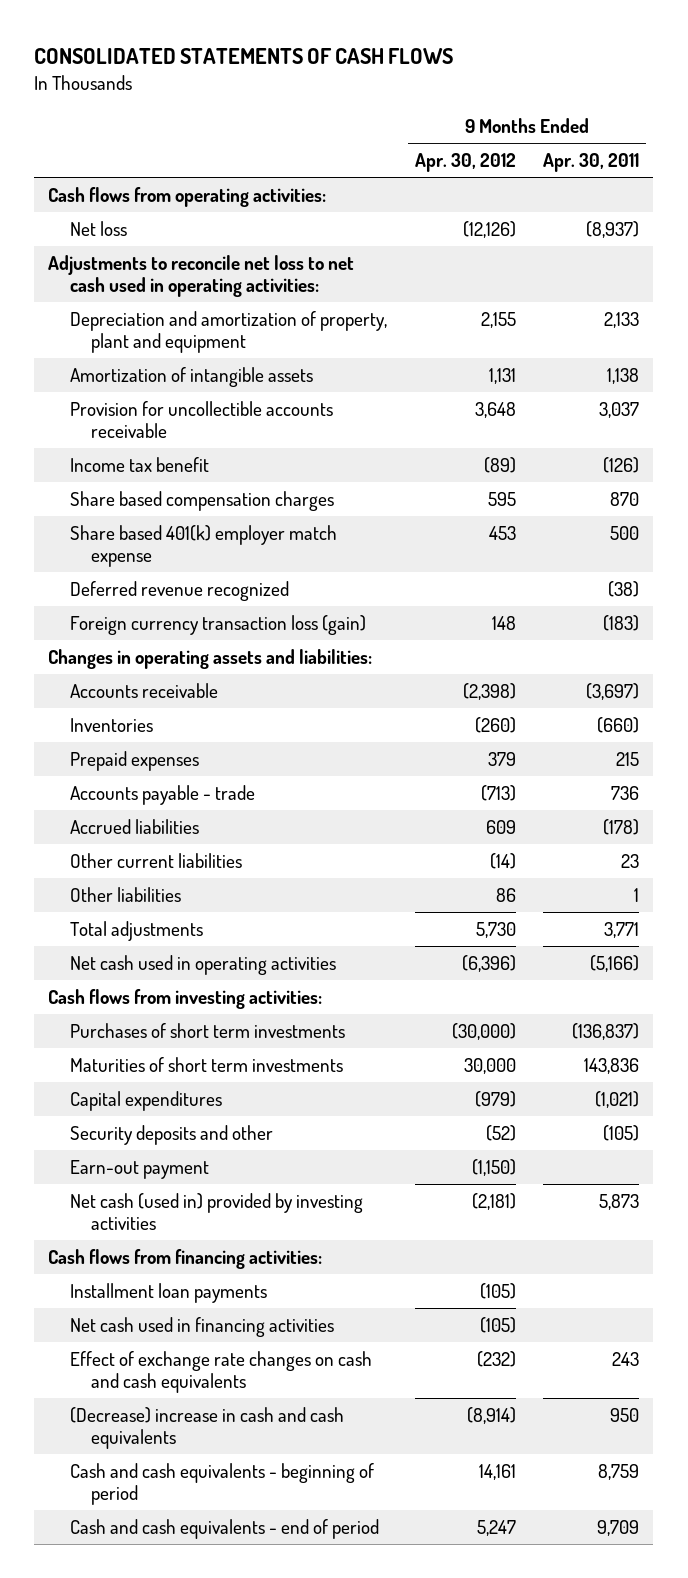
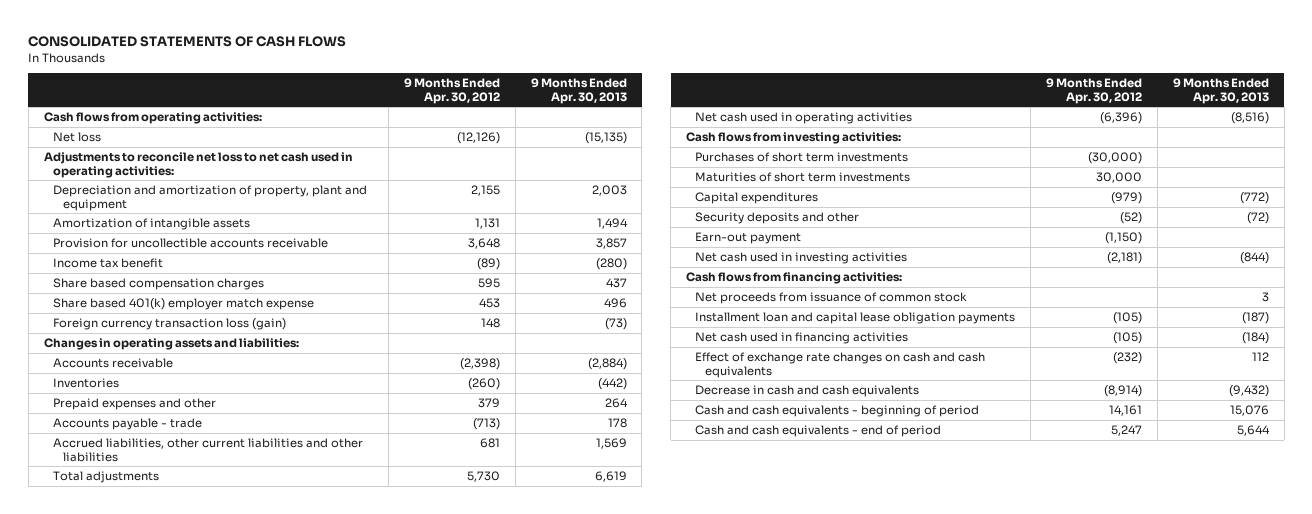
- | 9 Months Ended Apr. 30, 2012 | 9 Months Ended Apr. 30, 2011
+ | 9 Months Ended Apr. 30, 2012 | 9 Months Ended Apr. 30, 2013
- Deferred revenue recognized | | (38)
- Prepaid expenses | 379 | 215
+ Prepaid expenses and other | 379 | 264
- Accrued liabilities | 609 | (178)
- Other current liabilities | (14) | 23
- Other liabilities | 86 | 1
+ Accrued liabilities, other current liabilities and other liabilities | 681 | 1,569
- Net cash (used in) provided by investing activities | (2,181) | 5,873
+ Net cash used in investing activities | (2,181) | (844)
- Installment loan payments | (105) |
+ Net proceeds from issuance of common stock | | 3
+ Installment loan and capital lease obligation payments | (105) | (187)
- (Decrease) increase in cash and cash equivalents | (8,914) | 950
+ Decrease in cash and cash equivalents | (8,914) | (9,432)

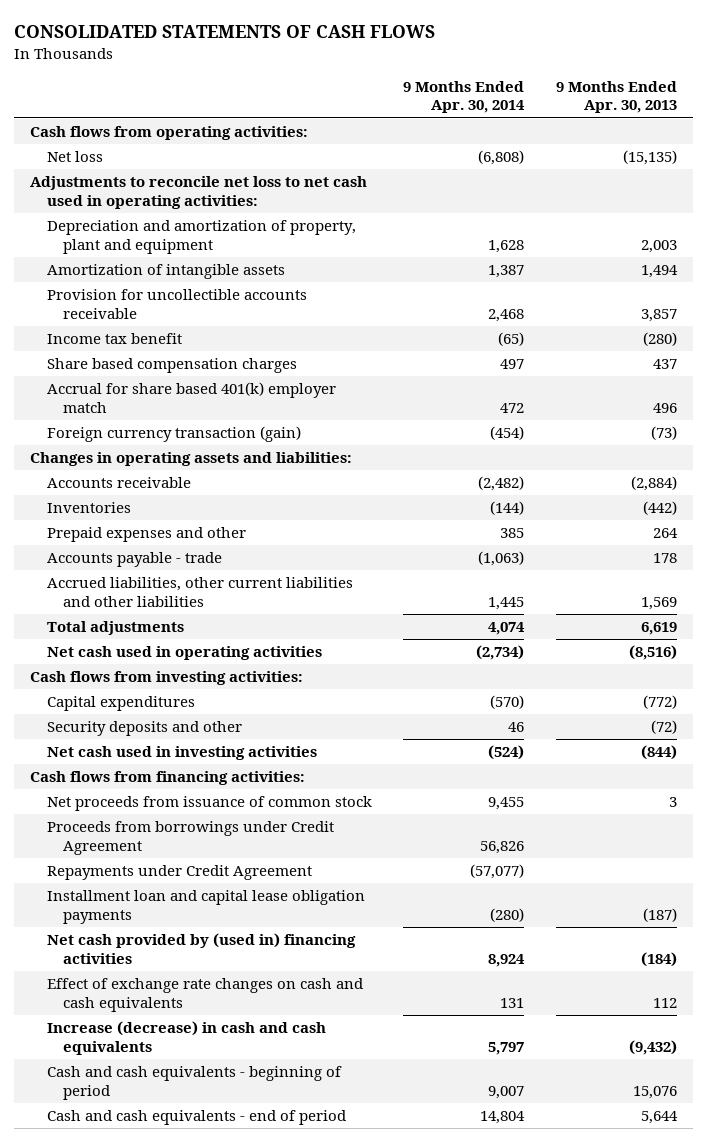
- | 9 Months Ended Apr. 30, 2012 | 9 Months Ended Apr. 30, 2013
+ | 9 Months Ended Apr. 30, 2014 | 9 Months Ended Apr. 30, 2013
- Share based 401(k) employer match expense | 453 | 496
- Foreign currency transaction loss (gain) | 148 | (73)
+ Accrual for share based 401(k) employer match | 472 | 496
+ Foreign currency transaction (gain) | (454) | (73)
- Purchases of short term investments | (30,000) |
- Maturities of short term investments | 30,000 |
- Earn-out payment | (1,150) |
+ Proceeds from borrowings under Credit Agreement | 56,826 |
+ Repayments under Credit Agreement | (57,077) |
- Net cash used in financing activities | (105) | (184)
+ Net cash provided by (used in) financing activities | 8,924 | (184)
- Decrease in cash and cash equivalents | (8,914) | (9,432)
+ Increase (decrease) in cash and cash equivalents | 5,797 | (9,432)

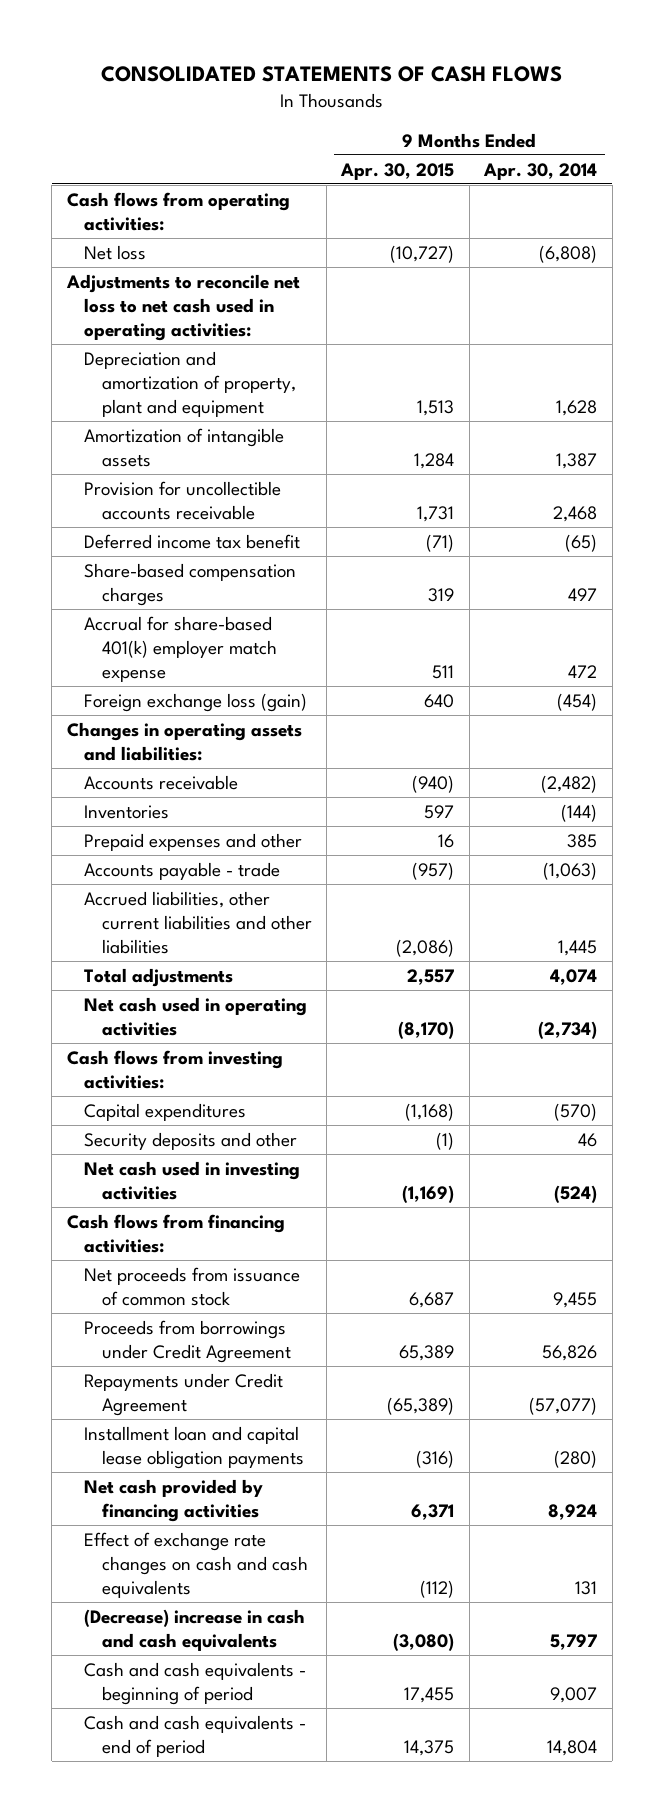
- | 9 Months Ended Apr. 30, 2014 | 9 Months Ended Apr. 30, 2013
+ | 9 Months Ended Apr. 30, 2015 | 9 Months Ended Apr. 30, 2014
- Income tax benefit | (65) | (280)
- Share based compensation charges | 497 | 437
- Accrual for share based 401(k) employer match | 472 | 496
- Foreign currency transaction (gain) | (454) | (73)
+ Deferred income tax benefit | (71) | (65)
+ Share-based compensation charges | 319 | 497
+ Accrual for share-based 401(k) employer match expense | 511 | 472
+ Foreign exchange loss (gain) | 640 | (454)
- Net cash provided by (used in) financing activities | 8,924 | (184)
+ Net cash provided by financing activities | 6,371 | 8,924
- Increase (decrease) in cash and cash equivalents | 5,797 | (9,432)
+ (Decrease) increase in cash and cash equivalents | (3,080) | 5,797

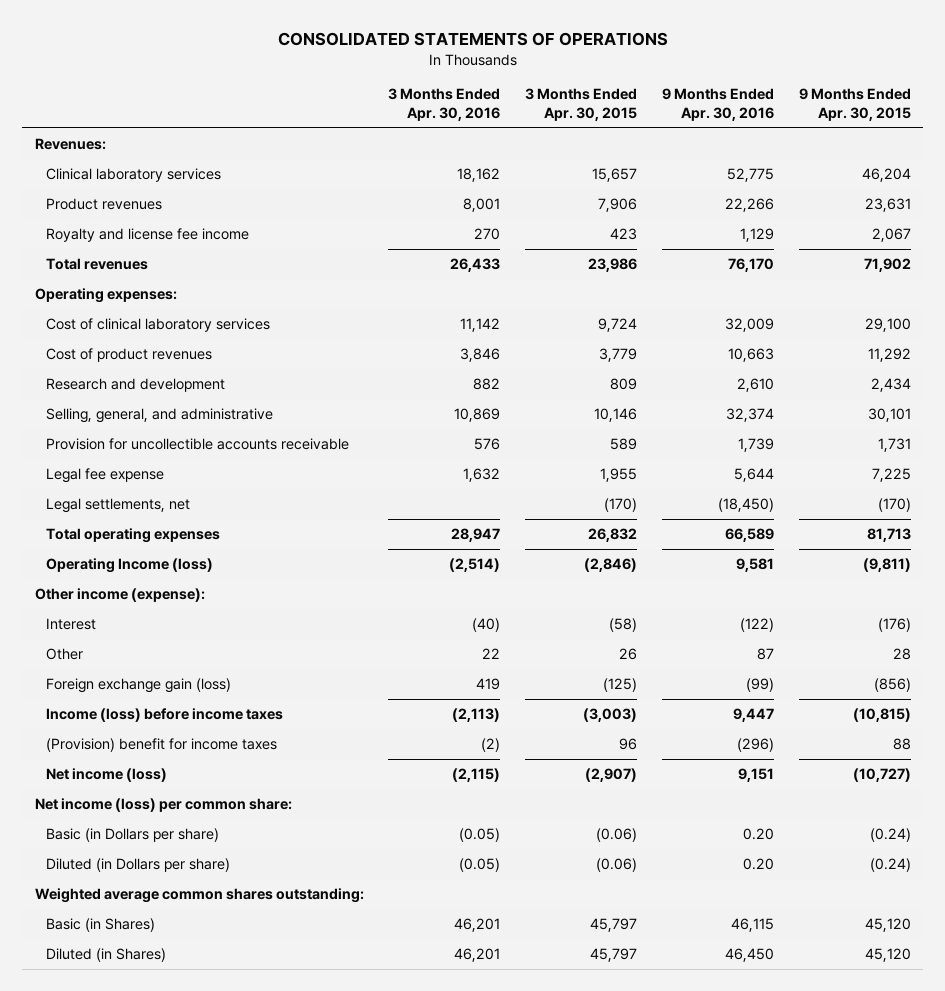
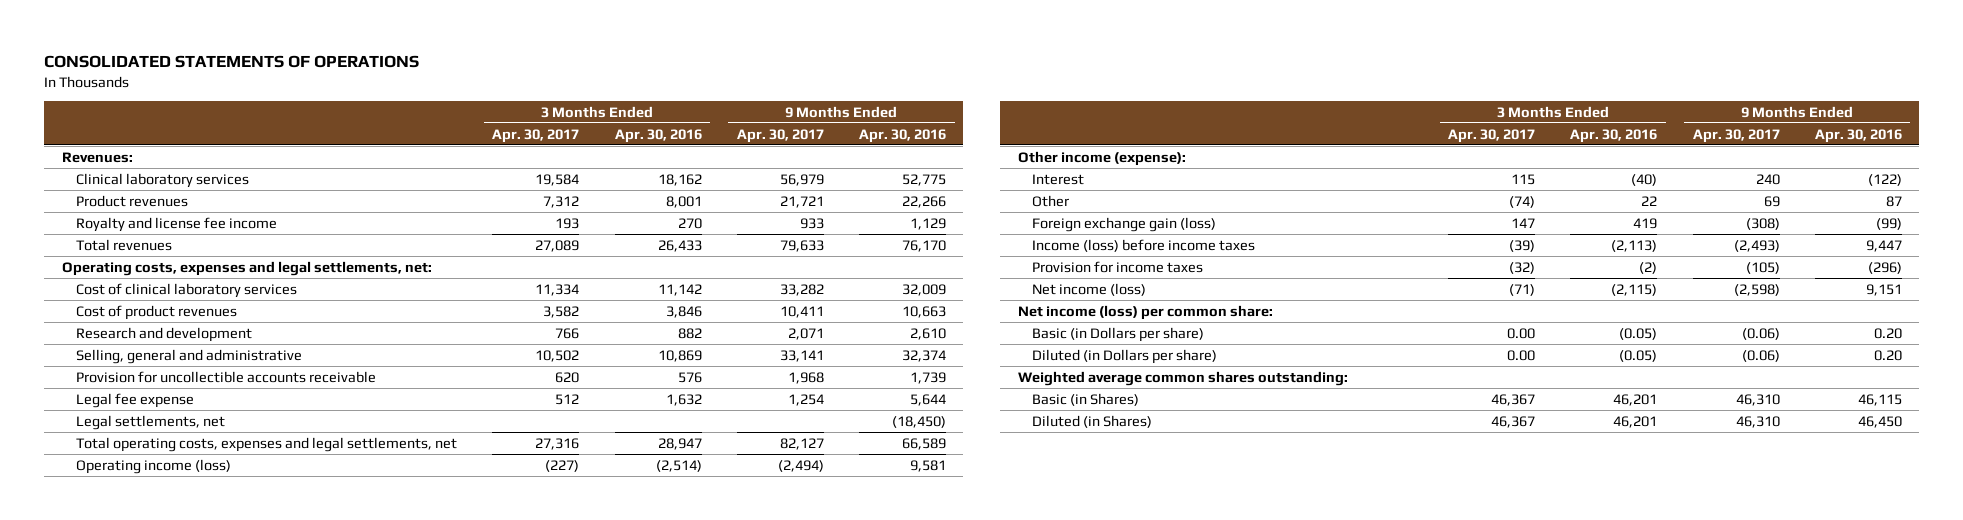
- | 3 Months Ended Apr. 30, 2016 | 3 Months Ended Apr. 30, 2015 | 9 Months Ended Apr. 30, 2016 | 9 Months Ended Apr. 30, 2015
+ | 3 Months Ended Apr. 30, 2017 | 3 Months Ended Apr. 30, 2016 | 9 Months Ended Apr. 30, 2017 | 9 Months Ended Apr. 30, 2016
- Operating expenses:
+ Operating costs, expenses and legal settlements, net:
- Selling, general, and administrative | 10,869 | 10,146 | 32,374 | 30,101
+ Selling, general and administrative | 10,502 | 10,869 | 33,141 | 32,374
- Total operating expenses | 28,947 | 26,832 | 66,589 | 81,713
- Operating Income (loss) | (2,514) | (2,846) | 9,581 | (9,811)
+ Total operating costs, expenses and legal settlements, net | 27,316 | 28,947 | 82,127 | 66,589
+ Operating income (loss) | (227) | (2,514) | (2,494) | 9,581
- (Provision) benefit for income taxes | (2) | 96 | (296) | 88
+ Provision for income taxes | (32) | (2) | (105) | (296)

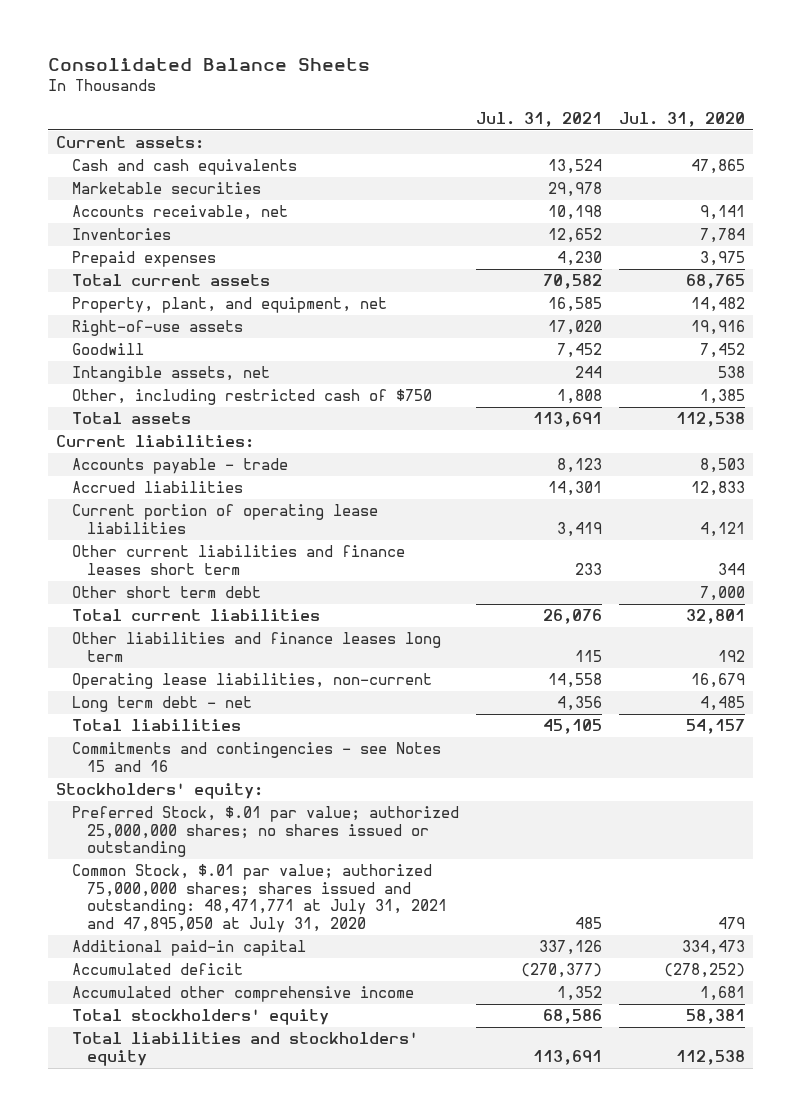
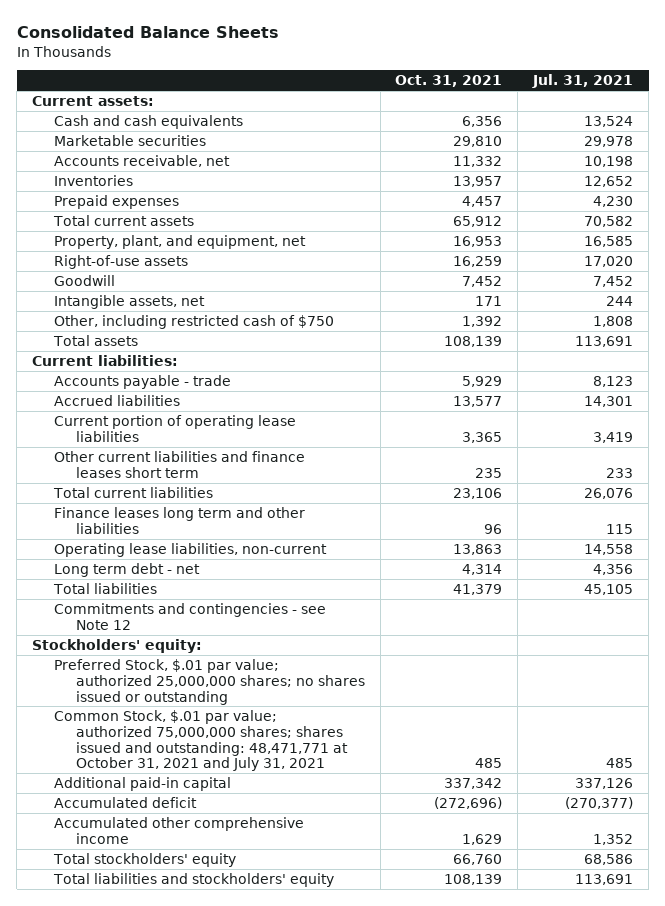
- | Jul. 31, 2021 | Jul. 31, 2020
+ | Oct. 31, 2021 | Jul. 31, 2021
- Other short term debt | | 7,000
- Other liabilities and finance leases long term | 115 | 192
+ Finance leases long term and other liabilities | 96 | 115
- Commitments and contingencies - see Notes 15 and 16
+ Commitments and contingencies - see Note 12
- Common Stock, $.01 par value; authorized 75,000,000 shares; shares issued and outstanding: 48,471,771 at July 31, 2021 and 47,895,050 at July 31, 2020 | 485 | 479
+ Common Stock, $.01 par value; authorized 75,000,000 shares; shares issued and outstanding: 48,471,771 at October 31, 2021 and July 31, 2021 | 485 | 485

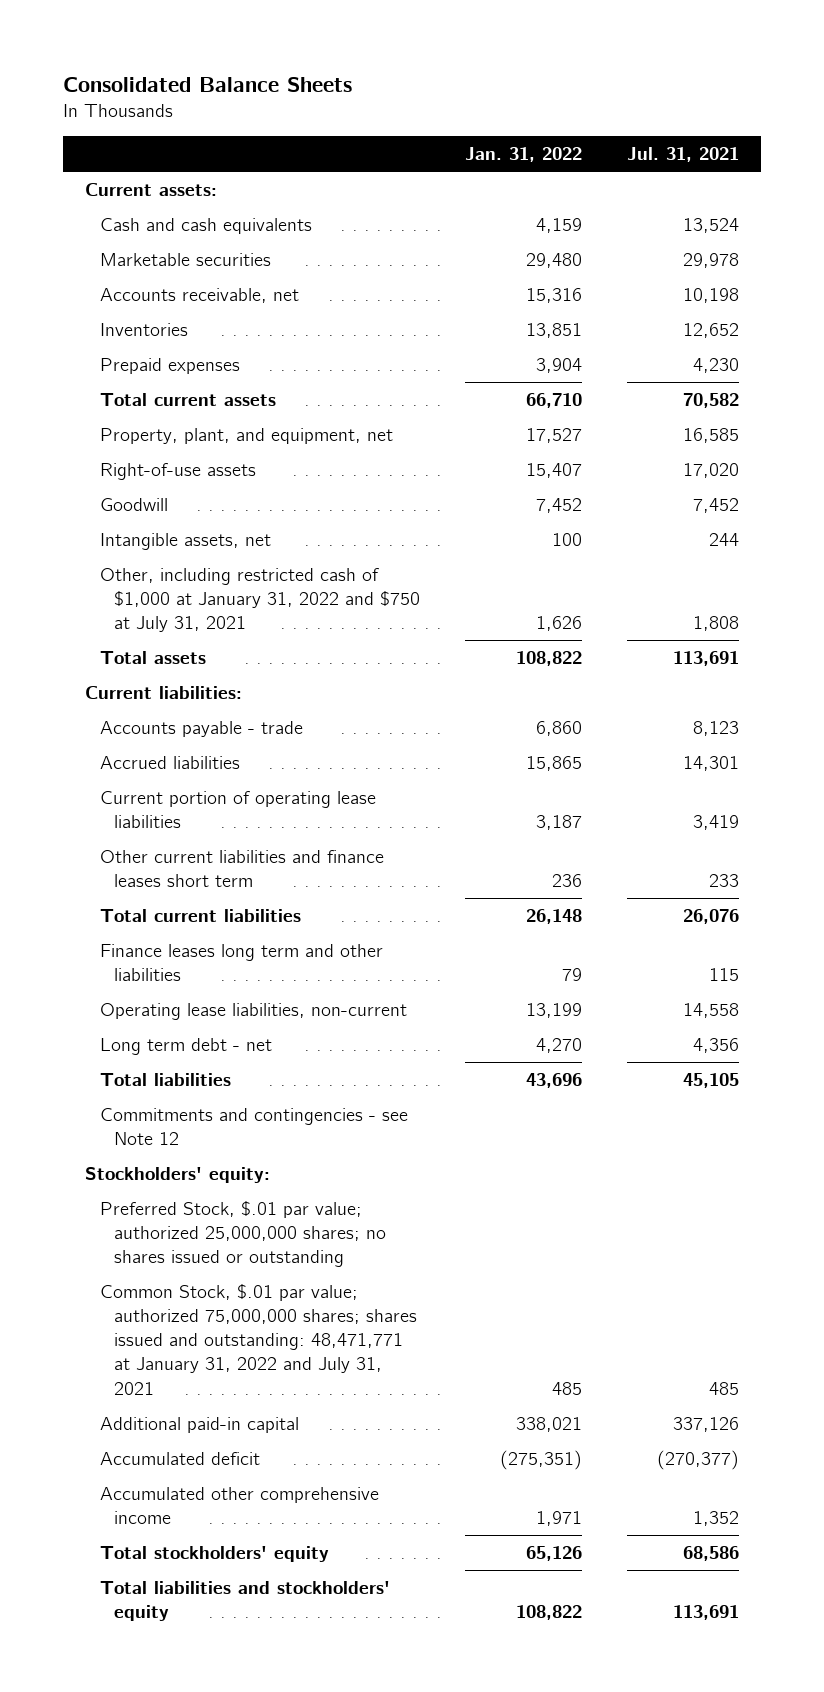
- | Oct. 31, 2021 | Jul. 31, 2021
+ | Jan. 31, 2022 | Jul. 31, 2021
- Other, including restricted cash of $750 | 1,392 | 1,808
+ Other, including restricted cash of $1,000 at January 31, 2022 and $750 at July 31, 2021 | 1,626 | 1,808
- Common Stock, $.01 par value; authorized 75,000,000 shares; shares issued and outstanding: 48,471,771 at October 31, 2021 and July 31, 2021 | 485 | 485
+ Common Stock, $.01 par value; authorized 75,000,000 shares; shares issued and outstanding: 48,471,771 at January 31, 2022 and July 31, 2021 | 485 | 485

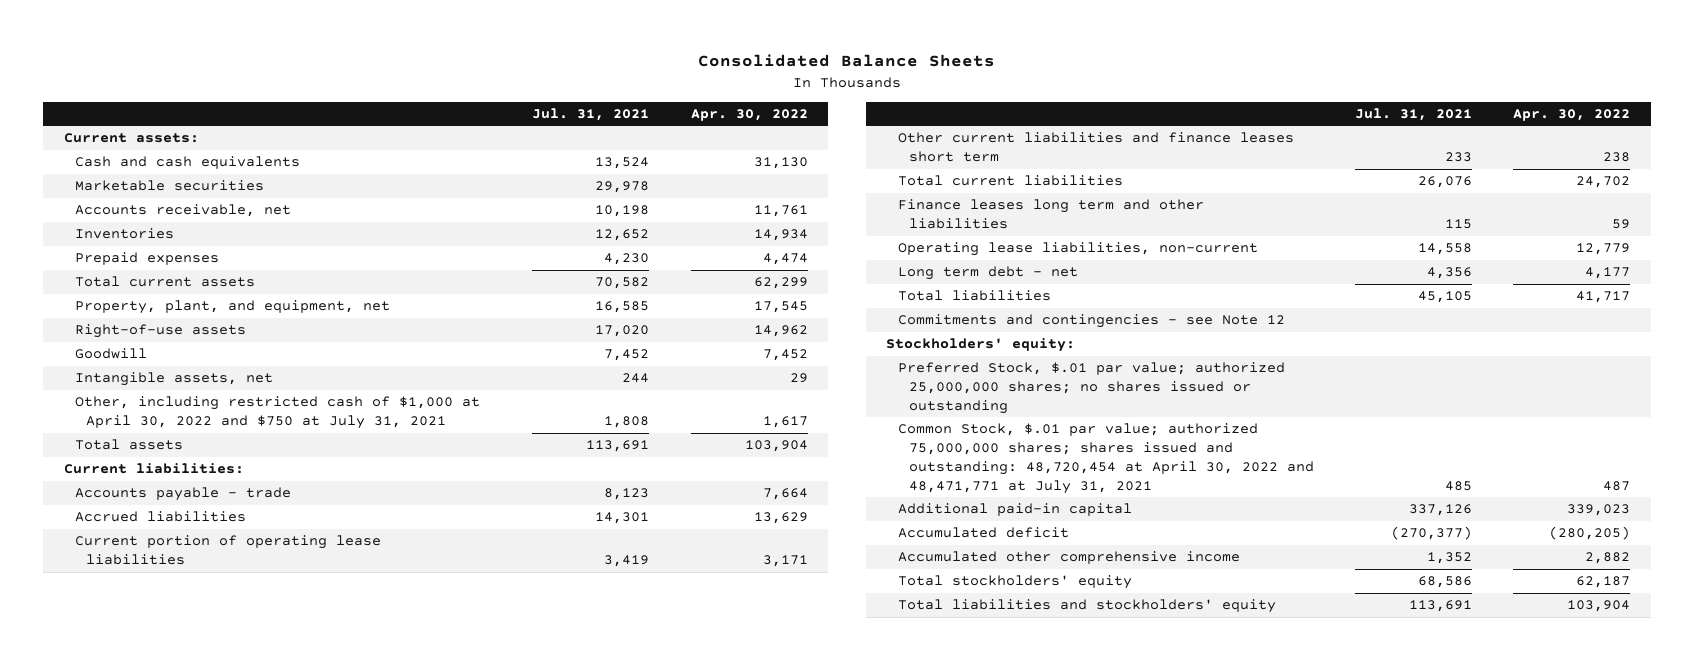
- | Jan. 31, 2022 | Jul. 31, 2021
+ | Jul. 31, 2021 | Apr. 30, 2022
- Other, including restricted cash of $1,000 at January 31, 2022 and $750 at July 31, 2021 | 1,626 | 1,808
+ Other, including restricted cash of $1,000 at April 30, 2022 and $750 at July 31, 2021 | 1,808 | 1,617
- Common Stock, $.01 par value; authorized 75,000,000 shares; shares issued and outstanding: 48,471,771 at January 31, 2022 and July 31, 2021 | 485 | 485
+ Common Stock, $.01 par value; authorized 75,000,000 shares; shares issued and outstanding: 48,720,454 at April 30, 2022 and 48,471,771 at July 31, 2021 | 485 | 487

